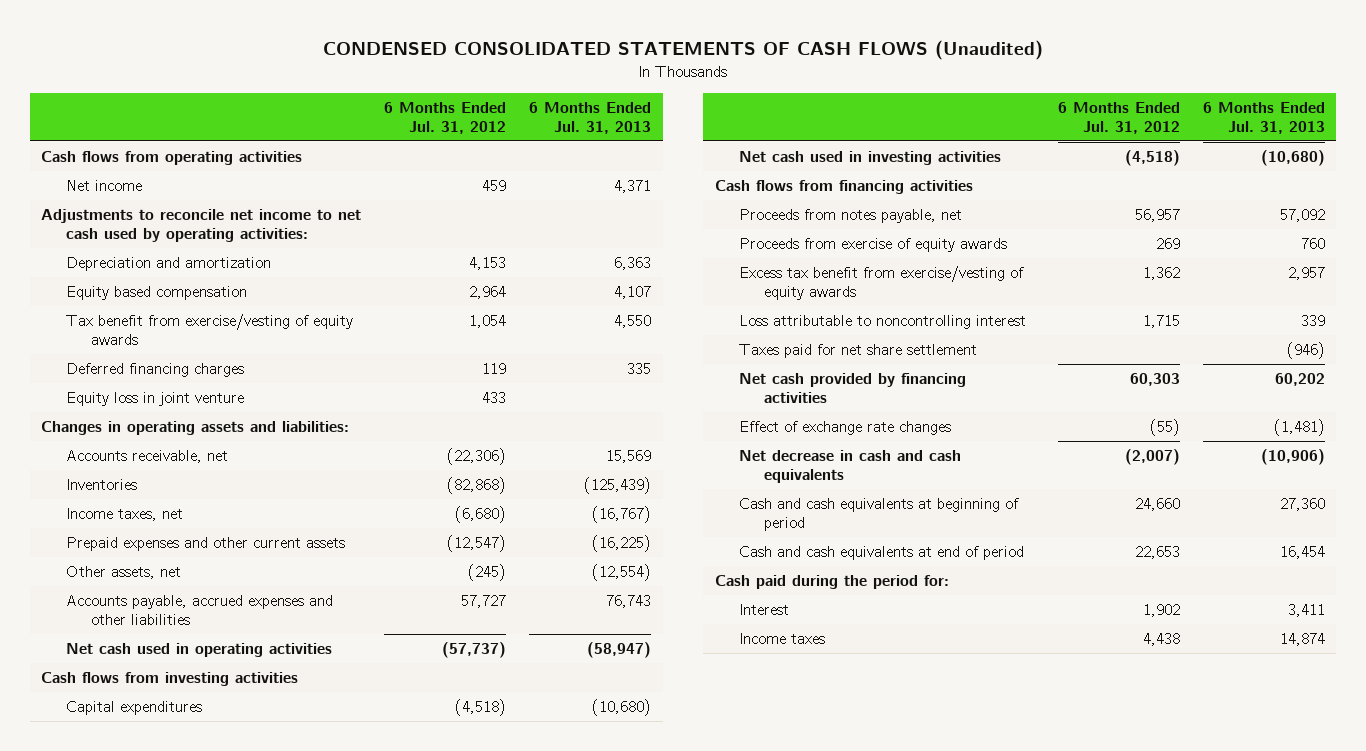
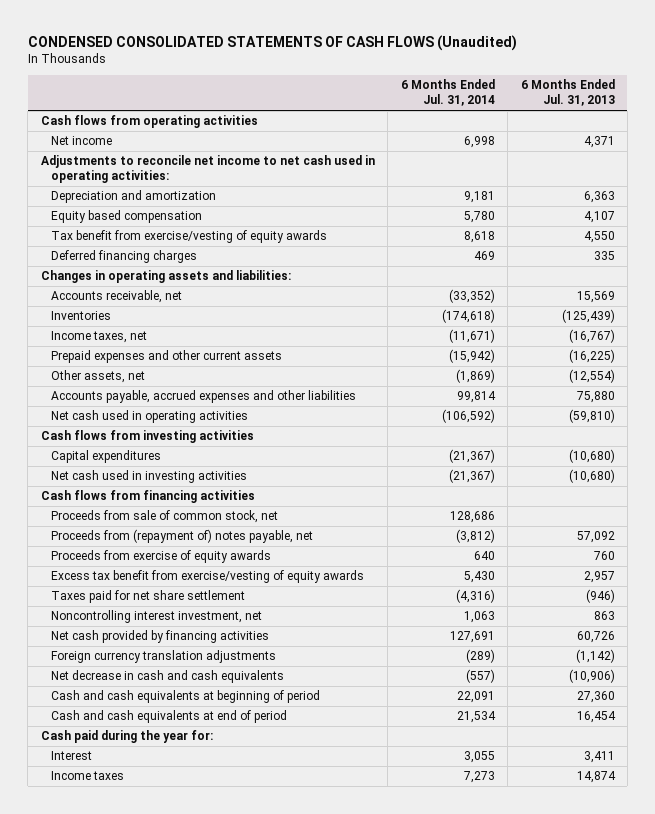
- | 6 Months Ended Jul. 31, 2012 | 6 Months Ended Jul. 31, 2013
+ | 6 Months Ended Jul. 31, 2014 | 6 Months Ended Jul. 31, 2013
- Adjustments to reconcile net income to net cash used by operating activities:
+ Adjustments to reconcile net income to net cash used in operating activities:
- Equity loss in joint venture | 433 |
- Accounts payable, accrued expenses and other liabilities | 57,727 | 76,743
- Net cash used in operating activities | (57,737) | (58,947)
+ Accounts payable, accrued expenses and other liabilities | 99,814 | 75,880
+ Net cash used in operating activities | (106,592) | (59,810)
- Proceeds from notes payable, net | 56,957 | 57,092
+ Proceeds from sale of common stock, net | 128,686 |
+ Proceeds from (repayment of) notes payable, net | (3,812) | 57,092
- Loss attributable to noncontrolling interest | 1,715 | 339
- Net cash provided by financing activities | 60,303 | 60,202
- Effect of exchange rate changes | (55) | (1,481)
+ Noncontrolling interest investment, net | 1,063 | 863
+ Net cash provided by financing activities | 127,691 | 60,726
+ Foreign currency translation adjustments | (289) | (1,142)
- Cash paid during the period for:
+ Cash paid during the year for:

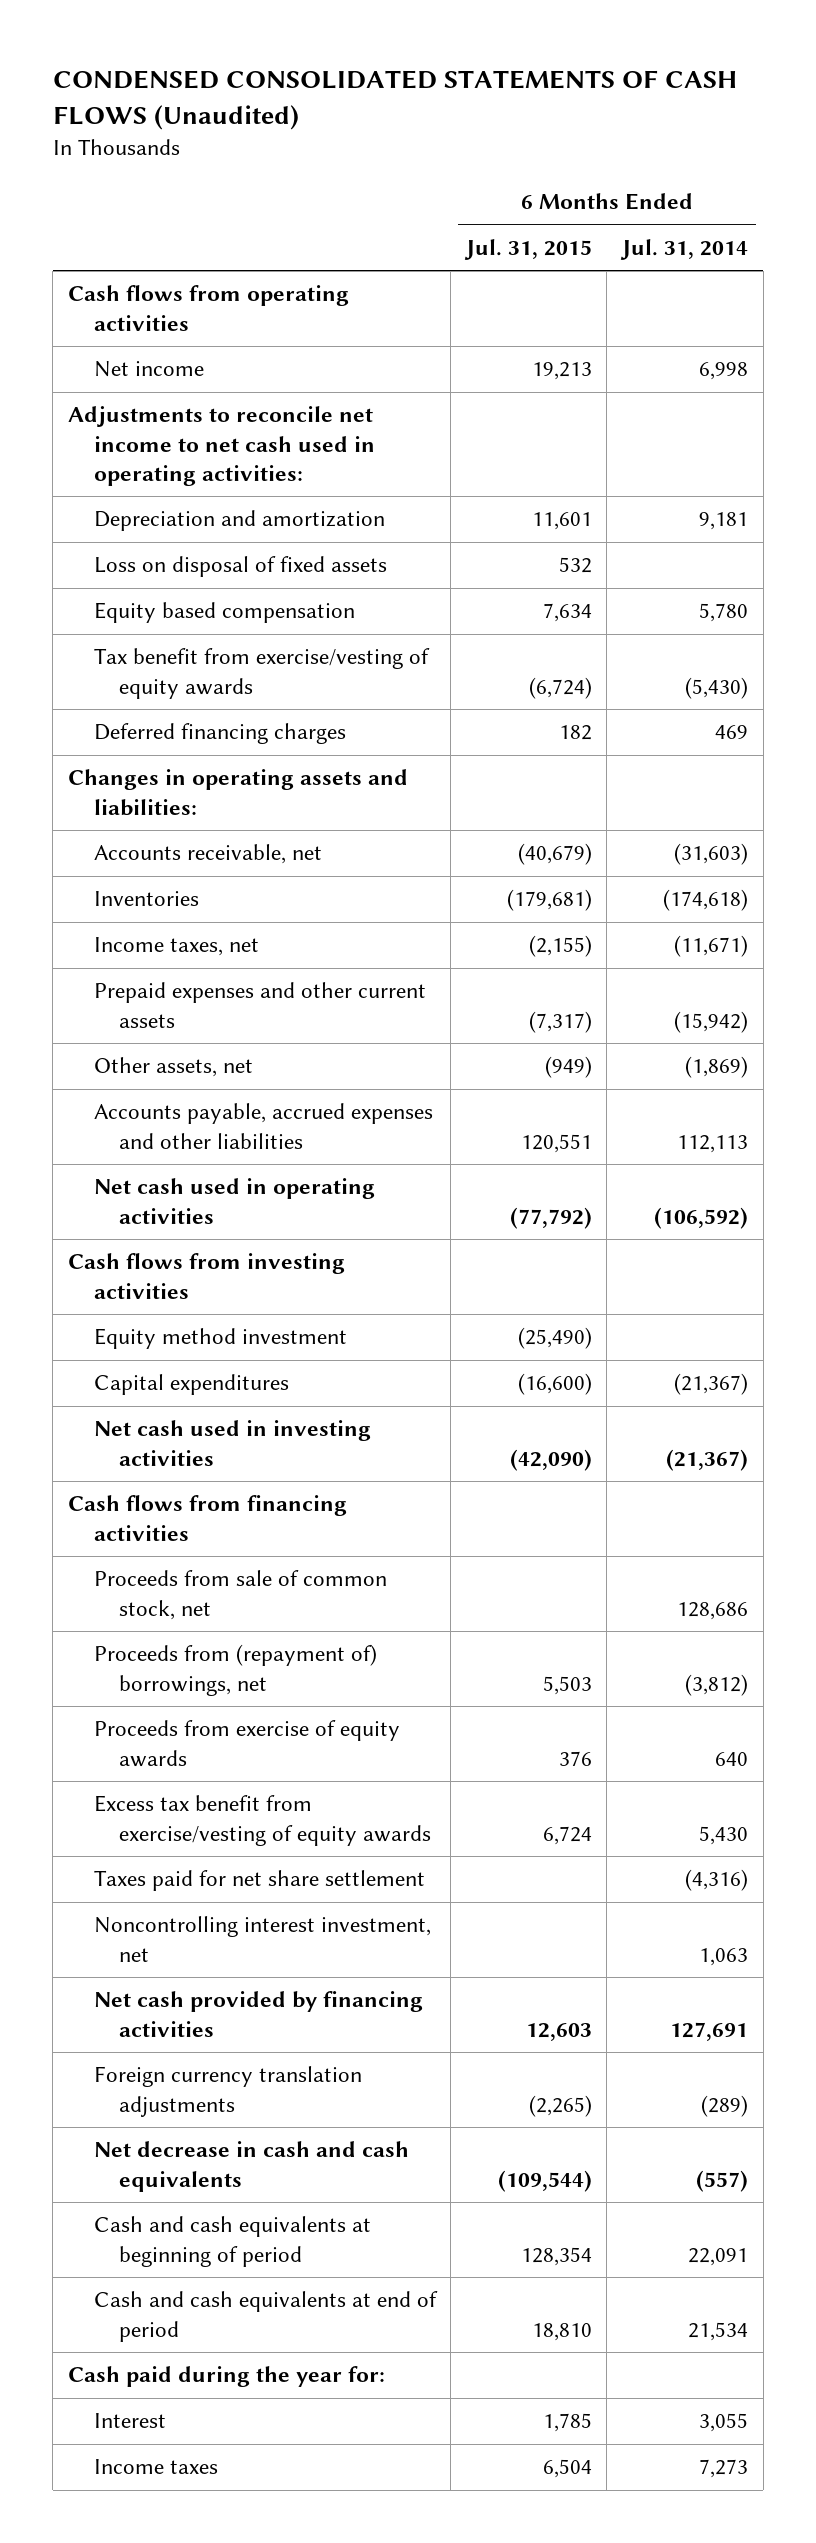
- | 6 Months Ended Jul. 31, 2014 | 6 Months Ended Jul. 31, 2013
+ | 6 Months Ended Jul. 31, 2015 | 6 Months Ended Jul. 31, 2014
+ Loss on disposal of fixed assets | 532 |
- Tax benefit from exercise/vesting of equity awards | 8,618 | 4,550
+ Tax benefit from exercise/vesting of equity awards | (6,724) | (5,430)
- Accounts receivable, net | (33,352) | 15,569
+ Accounts receivable, net | (40,679) | (31,603)
- Accounts payable, accrued expenses and other liabilities | 99,814 | 75,880
+ Accounts payable, accrued expenses and other liabilities | 120,551 | 112,113
+ Equity method investment | (25,490) |
- Proceeds from (repayment of) notes payable, net | (3,812) | 57,092
+ Proceeds from (repayment of) borrowings, net | 5,503 | (3,812)

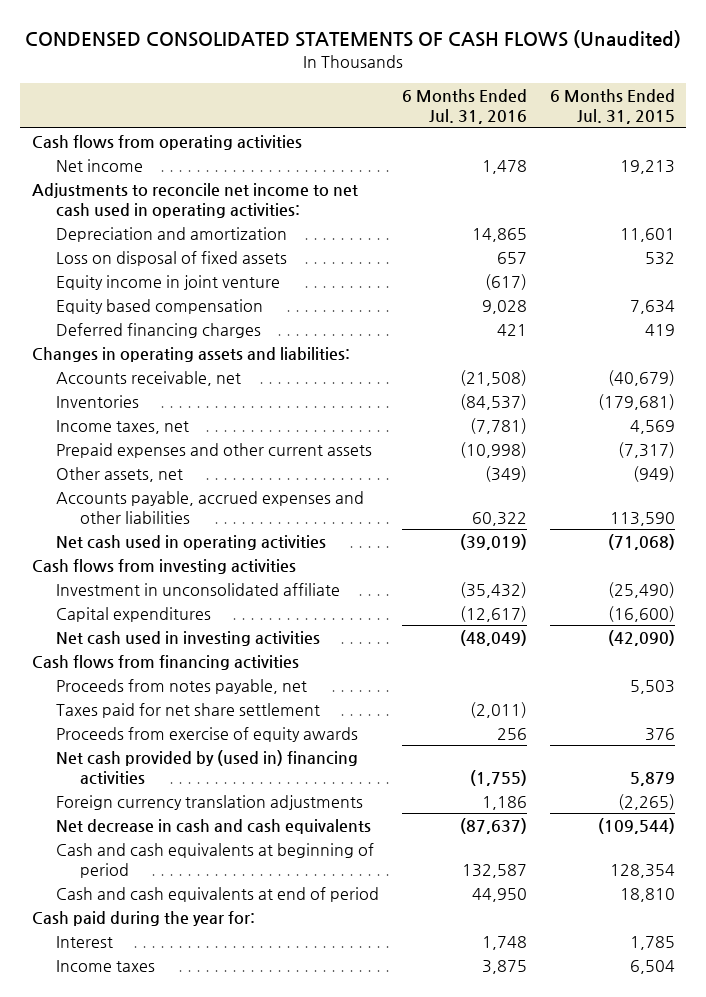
- | 6 Months Ended Jul. 31, 2015 | 6 Months Ended Jul. 31, 2014
+ | 6 Months Ended Jul. 31, 2016 | 6 Months Ended Jul. 31, 2015
+ Equity income in joint venture | (617) |
- Tax benefit from exercise/vesting of equity awards | (6,724) | (5,430)
- Deferred financing charges | 182 | 469
+ Deferred financing charges | 421 | 419
- Income taxes, net | (2,155) | (11,671)
+ Income taxes, net | (7,781) | 4,569
- Accounts payable, accrued expenses and other liabilities | 120,551 | 112,113
- Net cash used in operating activities | (77,792) | (106,592)
+ Accounts payable, accrued expenses and other liabilities | 60,322 | 113,590
+ Net cash used in operating activities | (39,019) | (71,068)
- Equity method investment | (25,490) |
+ Investment in unconsolidated affiliate | (35,432) | (25,490)
- Proceeds from sale of common stock, net | | 128,686
- Proceeds from (repayment of) borrowings, net | 5,503 | (3,812)
- Excess tax benefit from exercise/vesting of equity awards | 6,724 | 5,430
+ Proceeds from notes payable, net | | 5,503
- Noncontrolling interest investment, net | | 1,063
- Net cash provided by financing activities | 12,603 | 127,691
moved down: Proceeds from exercise of equity awards | 256 | 376
+ Net cash provided by (used in) financing activities | (1,755) | 5,879

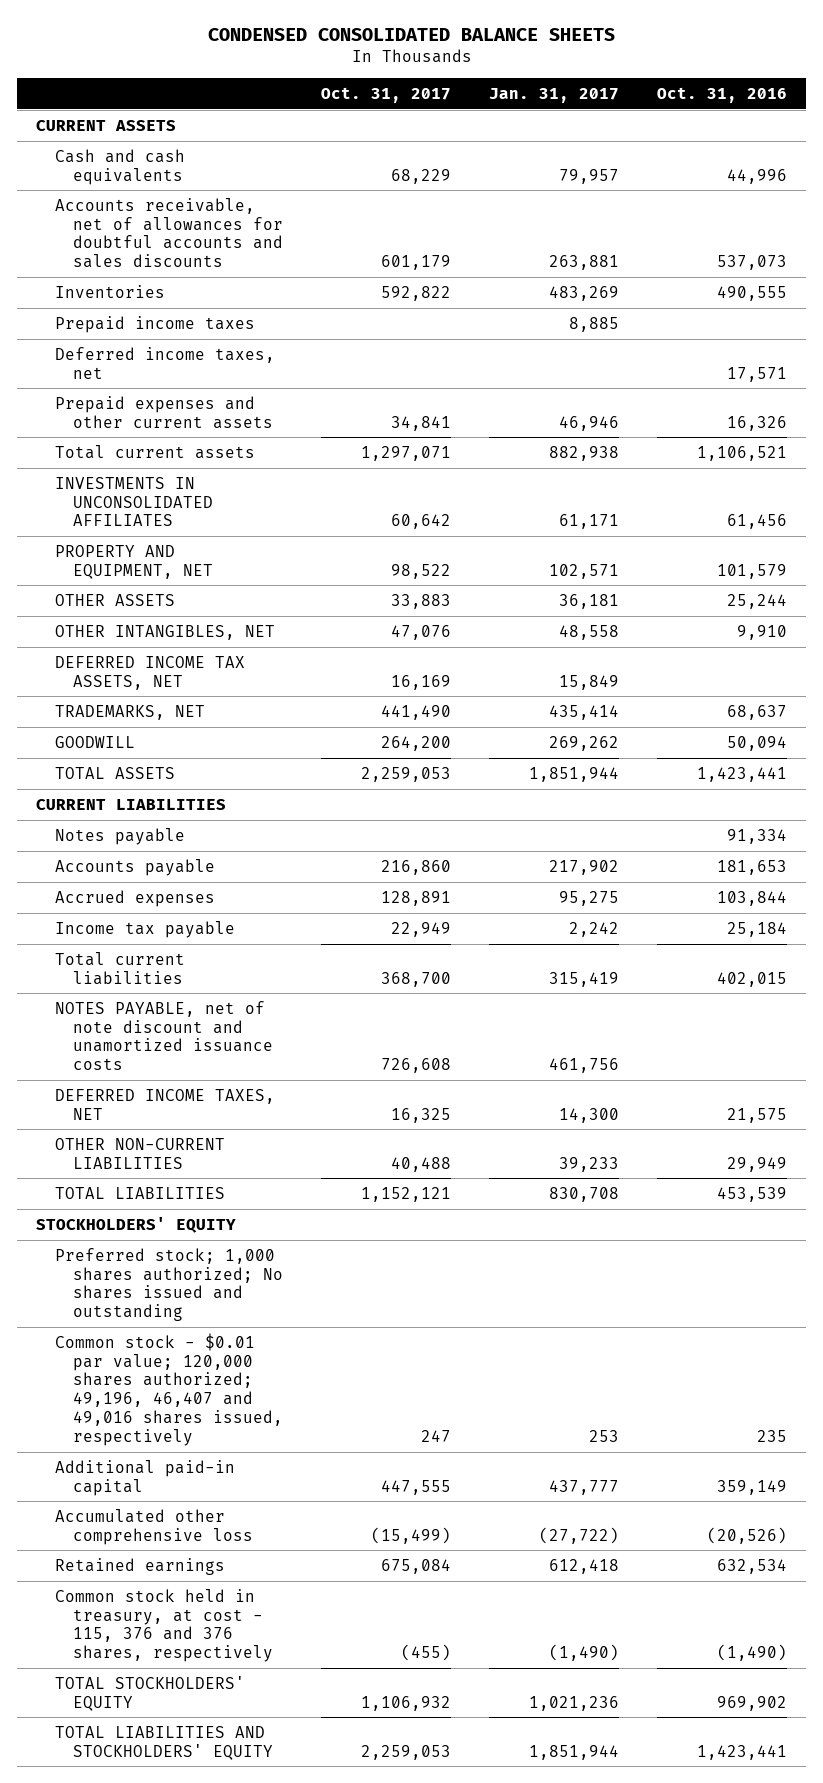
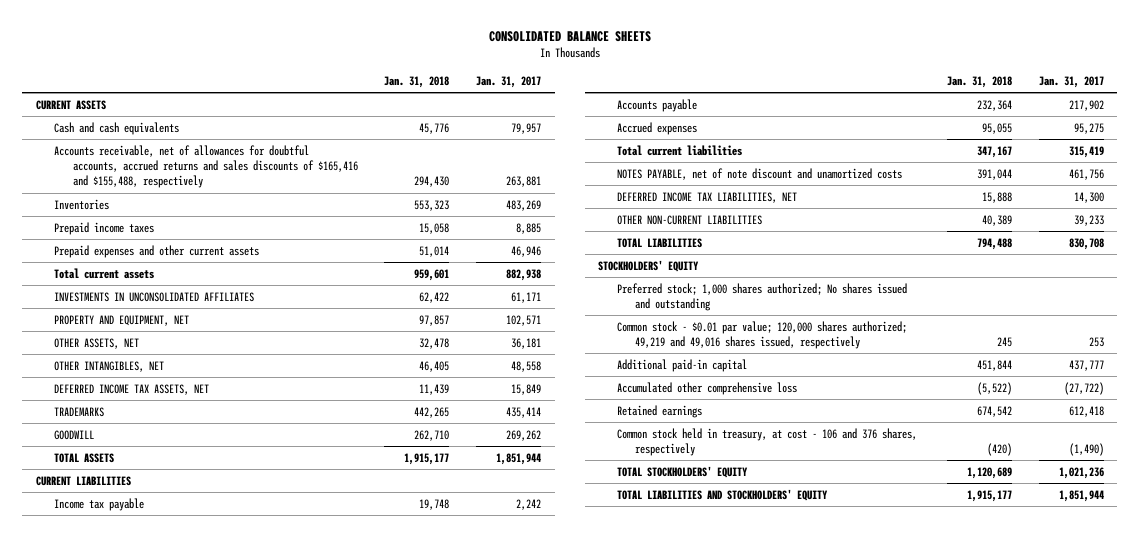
- CONDENSED CONSOLIDATED BALANCE SHEETS
+ CONSOLIDATED BALANCE SHEETS
- | Oct. 31, 2017 | Jan. 31, 2017 | Oct. 31, 2016
+ | Jan. 31, 2018 | Jan. 31, 2017
- Accounts receivable, net of allowances for doubtful accounts and sales discounts | 601,179 | 263,881 | 537,073
+ Accounts receivable, net of allowances for doubtful accounts, accrued returns and sales discounts of $165,416 and $155,488, respectively | 294,430 | 263,881
- Deferred income taxes, net | | | 17,571
- OTHER ASSETS | 33,883 | 36,181 | 25,244
+ OTHER ASSETS, NET | 32,478 | 36,181
- TRADEMARKS, NET | 441,490 | 435,414 | 68,637
+ TRADEMARKS | 442,265 | 435,414
- Notes payable | | | 91,334
moved up: Income tax payable | 19,748 | 2,242
- NOTES PAYABLE, net of note discount and unamortized issuance costs | 726,608 | 461,756 |
- DEFERRED INCOME TAXES, NET | 16,325 | 14,300 | 21,575
+ NOTES PAYABLE, net of note discount and unamortized costs | 391,044 | 461,756
+ DEFERRED INCOME TAX LIABILITIES, NET | 15,888 | 14,300
- Common stock - $0.01 par value; 120,000 shares authorized; 49,196, 46,407 and 49,016 shares issued, respectively | 247 | 253 | 235
+ Common stock - $0.01 par value; 120,000 shares authorized; 49,219 and 49,016 shares issued, respectively | 245 | 253
- Common stock held in treasury, at cost - 115, 376 and 376 shares, respectively | (455) | (1,490) | (1,490)
+ Common stock held in treasury, at cost - 106 and 376 shares, respectively | (420) | (1,490)

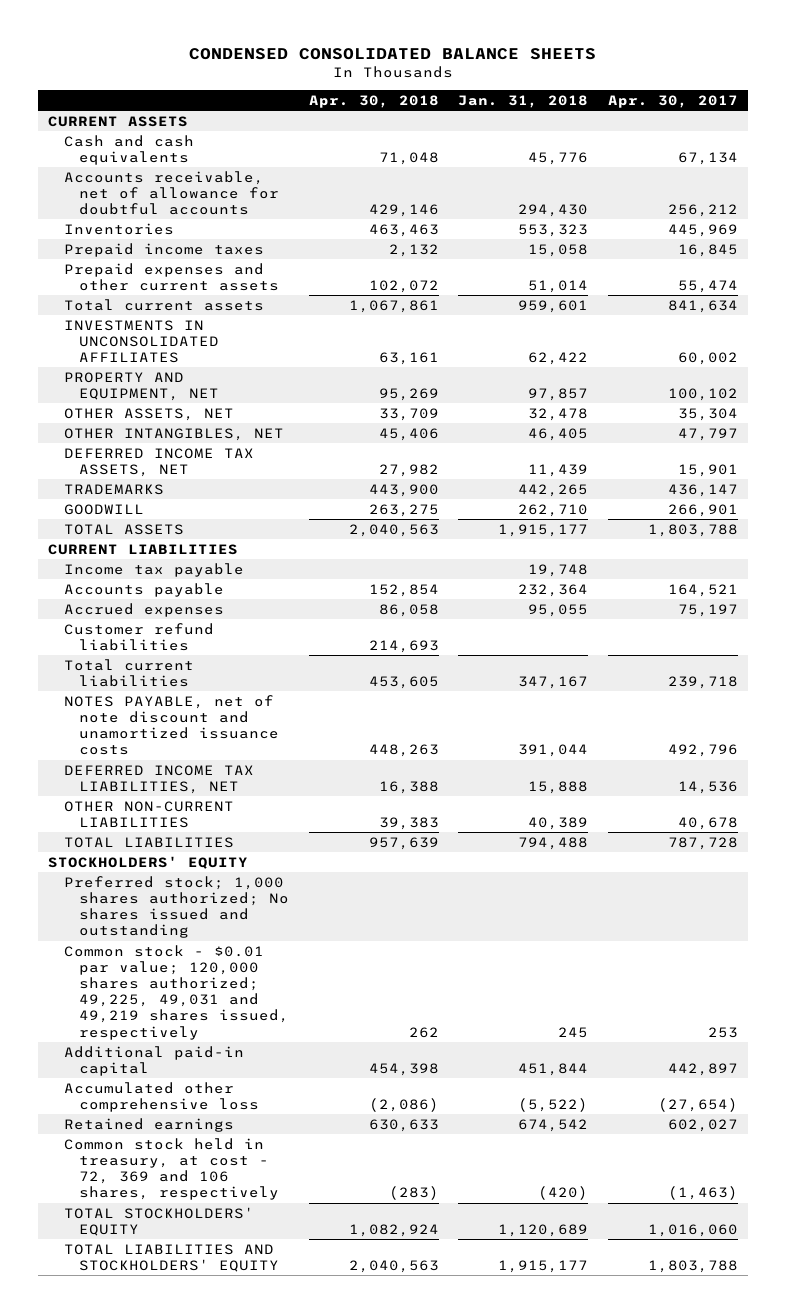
- CONSOLIDATED BALANCE SHEETS
+ CONDENSED CONSOLIDATED BALANCE SHEETS
- | Jan. 31, 2018 | Jan. 31, 2017
+ | Apr. 30, 2018 | Jan. 31, 2018 | Apr. 30, 2017
- Accounts receivable, net of allowances for doubtful accounts, accrued returns and sales discounts of $165,416 and $155,488, respectively | 294,430 | 263,881
+ Accounts receivable, net of allowance for doubtful accounts | 429,146 | 294,430 | 256,212
+ Customer refund liabilities | 214,693 | |
- NOTES PAYABLE, net of note discount and unamortized costs | 391,044 | 461,756
+ NOTES PAYABLE, net of note discount and unamortized issuance costs | 448,263 | 391,044 | 492,796
- Common stock - $0.01 par value; 120,000 shares authorized; 49,219 and 49,016 shares issued, respectively | 245 | 253
+ Common stock - $0.01 par value; 120,000 shares authorized; 49,225, 49,031 and 49,219 shares issued, respectively | 262 | 245 | 253
- Common stock held in treasury, at cost - 106 and 376 shares, respectively | (420) | (1,490)
+ Common stock held in treasury, at cost - 72, 369 and 106 shares, respectively | (283) | (420) | (1,463)

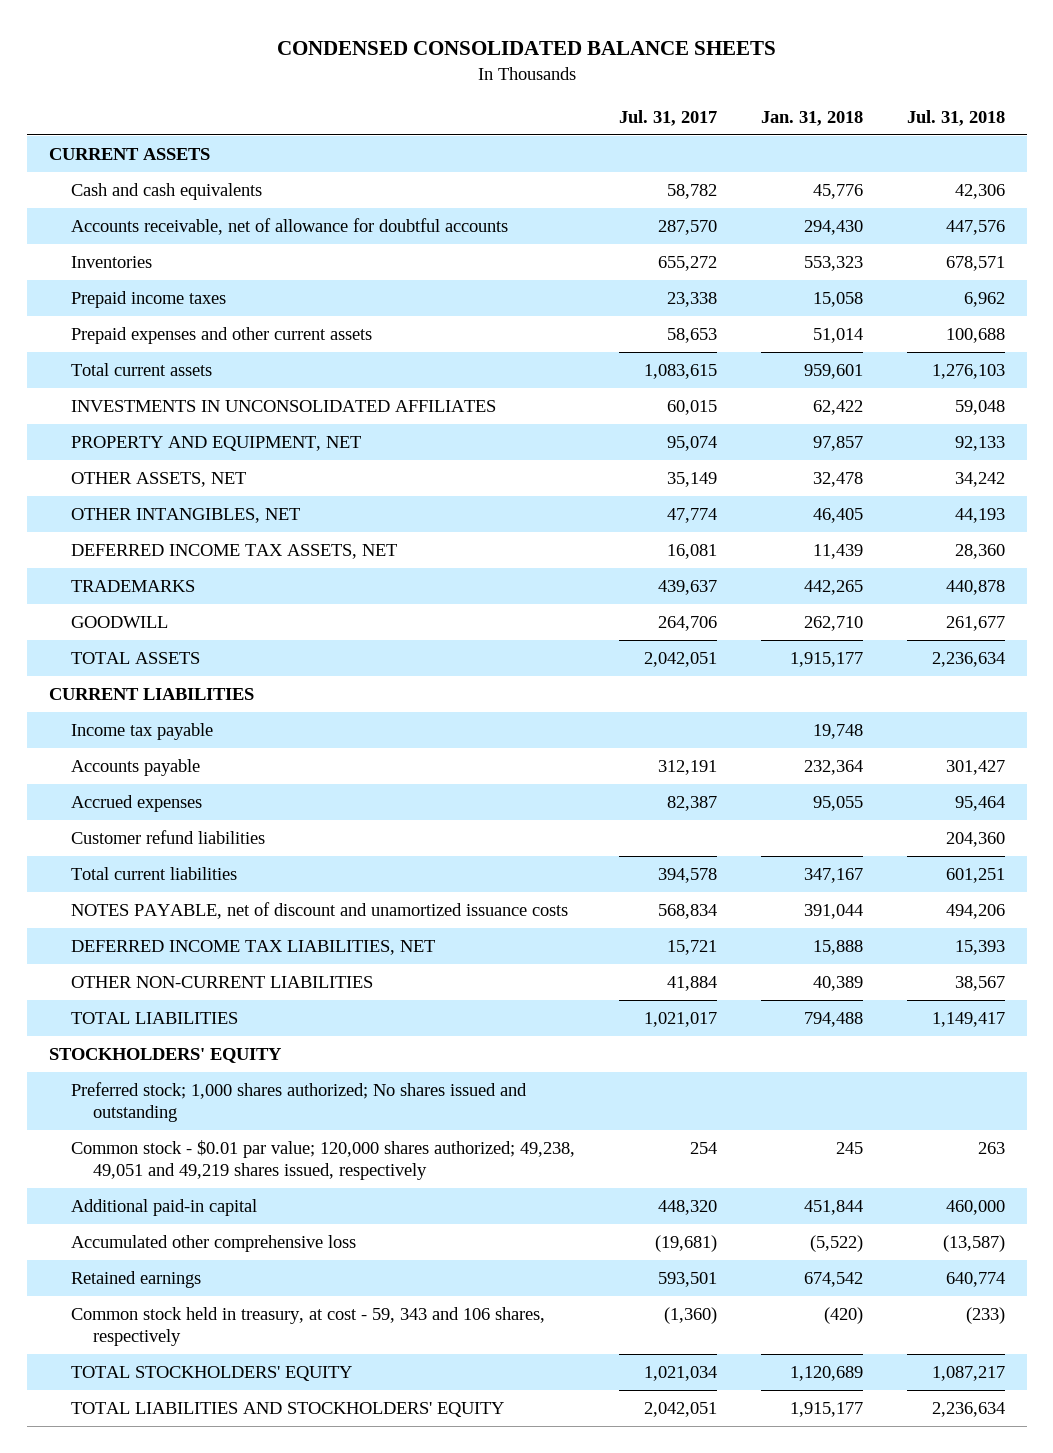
- | Apr. 30, 2018 | Jan. 31, 2018 | Apr. 30, 2017
+ | Jul. 31, 2017 | Jan. 31, 2018 | Jul. 31, 2018
- NOTES PAYABLE, net of note discount and unamortized issuance costs | 448,263 | 391,044 | 492,796
+ NOTES PAYABLE, net of discount and unamortized issuance costs | 568,834 | 391,044 | 494,206
- Common stock - $0.01 par value; 120,000 shares authorized; 49,225, 49,031 and 49,219 shares issued, respectively | 262 | 245 | 253
+ Common stock - $0.01 par value; 120,000 shares authorized; 49,238, 49,051 and 49,219 shares issued, respectively | 254 | 245 | 263
- Common stock held in treasury, at cost - 72, 369 and 106 shares, respectively | (283) | (420) | (1,463)
+ Common stock held in treasury, at cost - 59, 343 and 106 shares, respectively | (1,360) | (420) | (233)

